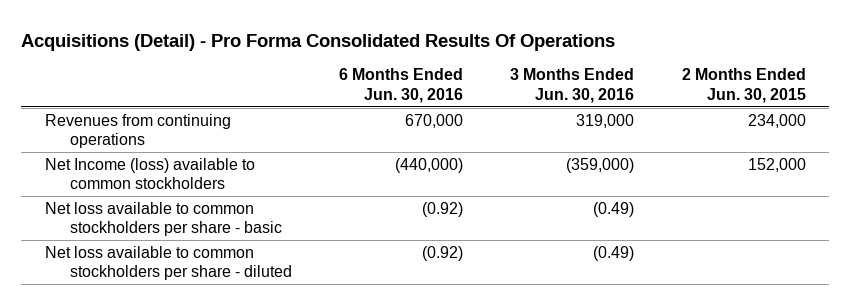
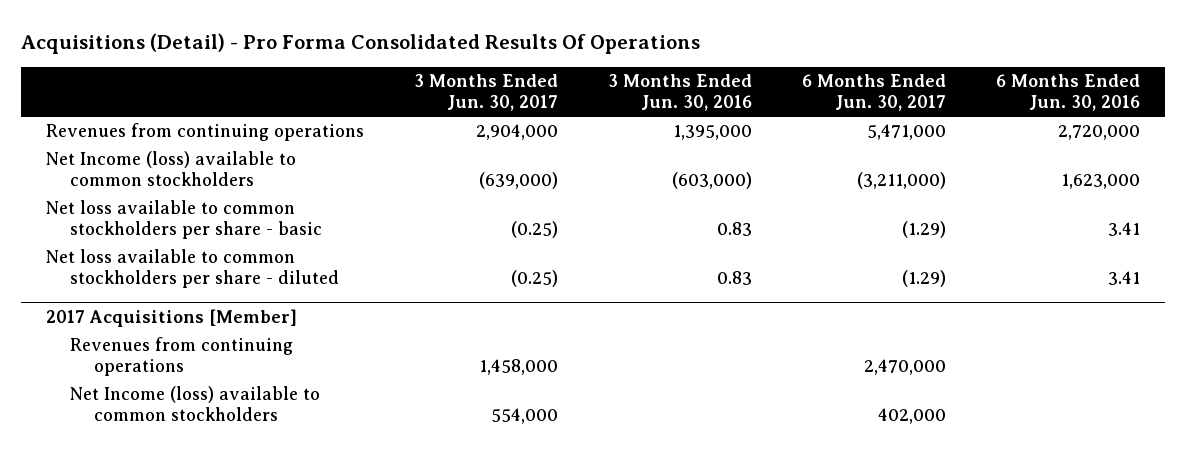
- | 6 Months Ended Jun. 30, 2016 | 3 Months Ended Jun. 30, 2016 | 2 Months Ended Jun. 30, 2015
+ | 3 Months Ended Jun. 30, 2017 | 3 Months Ended Jun. 30, 2016 | 6 Months Ended Jun. 30, 2017 | 6 Months Ended Jun. 30, 2016
- Revenues from continuing operations | 670,000 | 319,000 | 234,000
- Net Income (loss) available to common stockholders | (440,000) | (359,000) | 152,000
- Net loss available to common stockholders per share - basic | (0.92) | (0.49) |
- Net loss available to common stockholders per share - diluted | (0.92) | (0.49) |
+ Revenues from continuing operations | 2,904,000 | 1,395,000 | 5,471,000 | 2,720,000
+ Net Income (loss) available to common stockholders | (639,000) | (603,000) | (3,211,000) | 1,623,000
+ Net loss available to common stockholders per share - basic | (0.25) | 0.83 | (1.29) | 3.41
+ Net loss available to common stockholders per share - diluted | (0.25) | 0.83 | (1.29) | 3.41
+ 2017 Acquisitions [Member]
+ Revenues from continuing operations | 1,458,000 | | 2,470,000 |
+ Net Income (loss) available to common stockholders | 554,000 | | 402,000 |

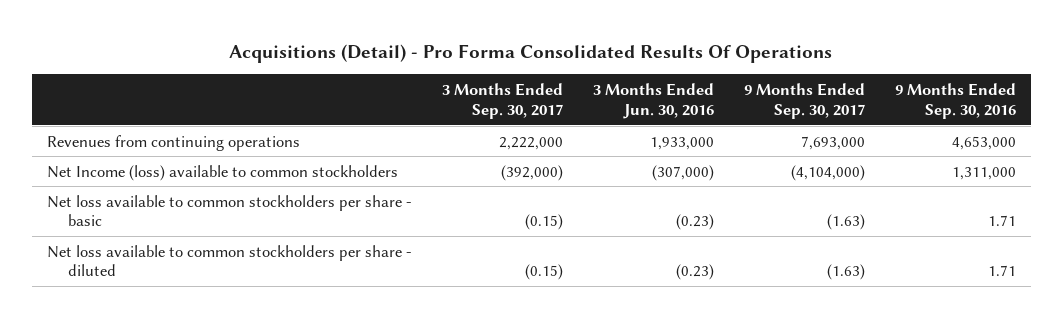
- | 3 Months Ended Jun. 30, 2017 | 3 Months Ended Jun. 30, 2016 | 6 Months Ended Jun. 30, 2017 | 6 Months Ended Jun. 30, 2016
+ | 3 Months Ended Sep. 30, 2017 | 3 Months Ended Jun. 30, 2016 | 9 Months Ended Sep. 30, 2017 | 9 Months Ended Sep. 30, 2016
- Revenues from continuing operations | 2,904,000 | 1,395,000 | 5,471,000 | 2,720,000
- Net Income (loss) available to common stockholders | (639,000) | (603,000) | (3,211,000) | 1,623,000
- Net loss available to common stockholders per share - basic | (0.25) | 0.83 | (1.29) | 3.41
- Net loss available to common stockholders per share - diluted | (0.25) | 0.83 | (1.29) | 3.41
- 2017 Acquisitions [Member]
- Revenues from continuing operations | 1,458,000 | | 2,470,000 |
- Net Income (loss) available to common stockholders | 554,000 | | 402,000 |
+ Revenues from continuing operations | 2,222,000 | 1,933,000 | 7,693,000 | 4,653,000
+ Net Income (loss) available to common stockholders | (392,000) | (307,000) | (4,104,000) | 1,311,000
+ Net loss available to common stockholders per share - basic | (0.15) | (0.23) | (1.63) | 1.71
+ Net loss available to common stockholders per share - diluted | (0.15) | (0.23) | (1.63) | 1.71

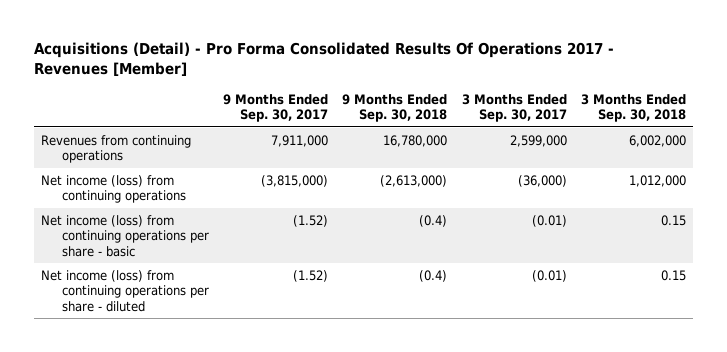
- Acquisitions (Detail) - Pro Forma Consolidated Results Of Operations
+ Acquisitions (Detail) - Pro Forma Consolidated Results Of Operations 2017 - Revenues [Member]
- | 3 Months Ended Sep. 30, 2017 | 3 Months Ended Jun. 30, 2016 | 9 Months Ended Sep. 30, 2017 | 9 Months Ended Sep. 30, 2016
+ | 9 Months Ended Sep. 30, 2017 | 9 Months Ended Sep. 30, 2018 | 3 Months Ended Sep. 30, 2017 | 3 Months Ended Sep. 30, 2018
- Revenues from continuing operations | 2,222,000 | 1,933,000 | 7,693,000 | 4,653,000
- Net Income (loss) available to common stockholders | (392,000) | (307,000) | (4,104,000) | 1,311,000
- Net loss available to common stockholders per share - basic | (0.15) | (0.23) | (1.63) | 1.71
- Net loss available to common stockholders per share - diluted | (0.15) | (0.23) | (1.63) | 1.71
+ Revenues from continuing operations | 7,911,000 | 16,780,000 | 2,599,000 | 6,002,000
+ Net income (loss) from continuing operations | (3,815,000) | (2,613,000) | (36,000) | 1,012,000
+ Net income (loss) from continuing operations per share - basic | (1.52) | (0.4) | (0.01) | 0.15
+ Net income (loss) from continuing operations per share - diluted | (1.52) | (0.4) | (0.01) | 0.15

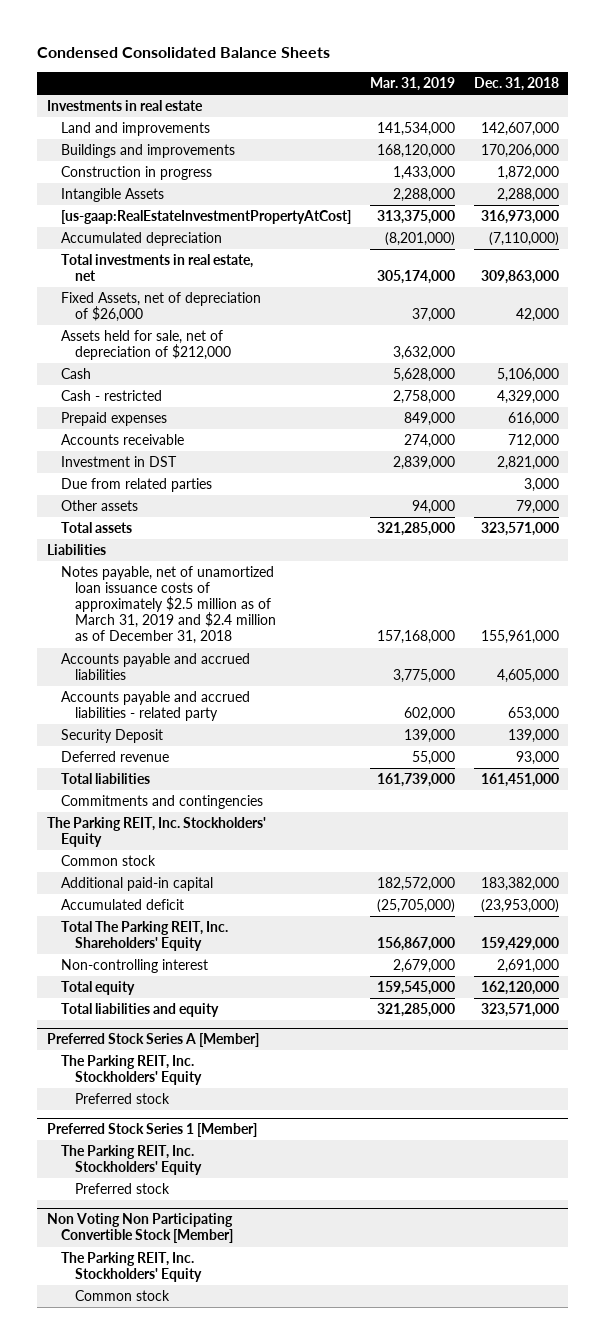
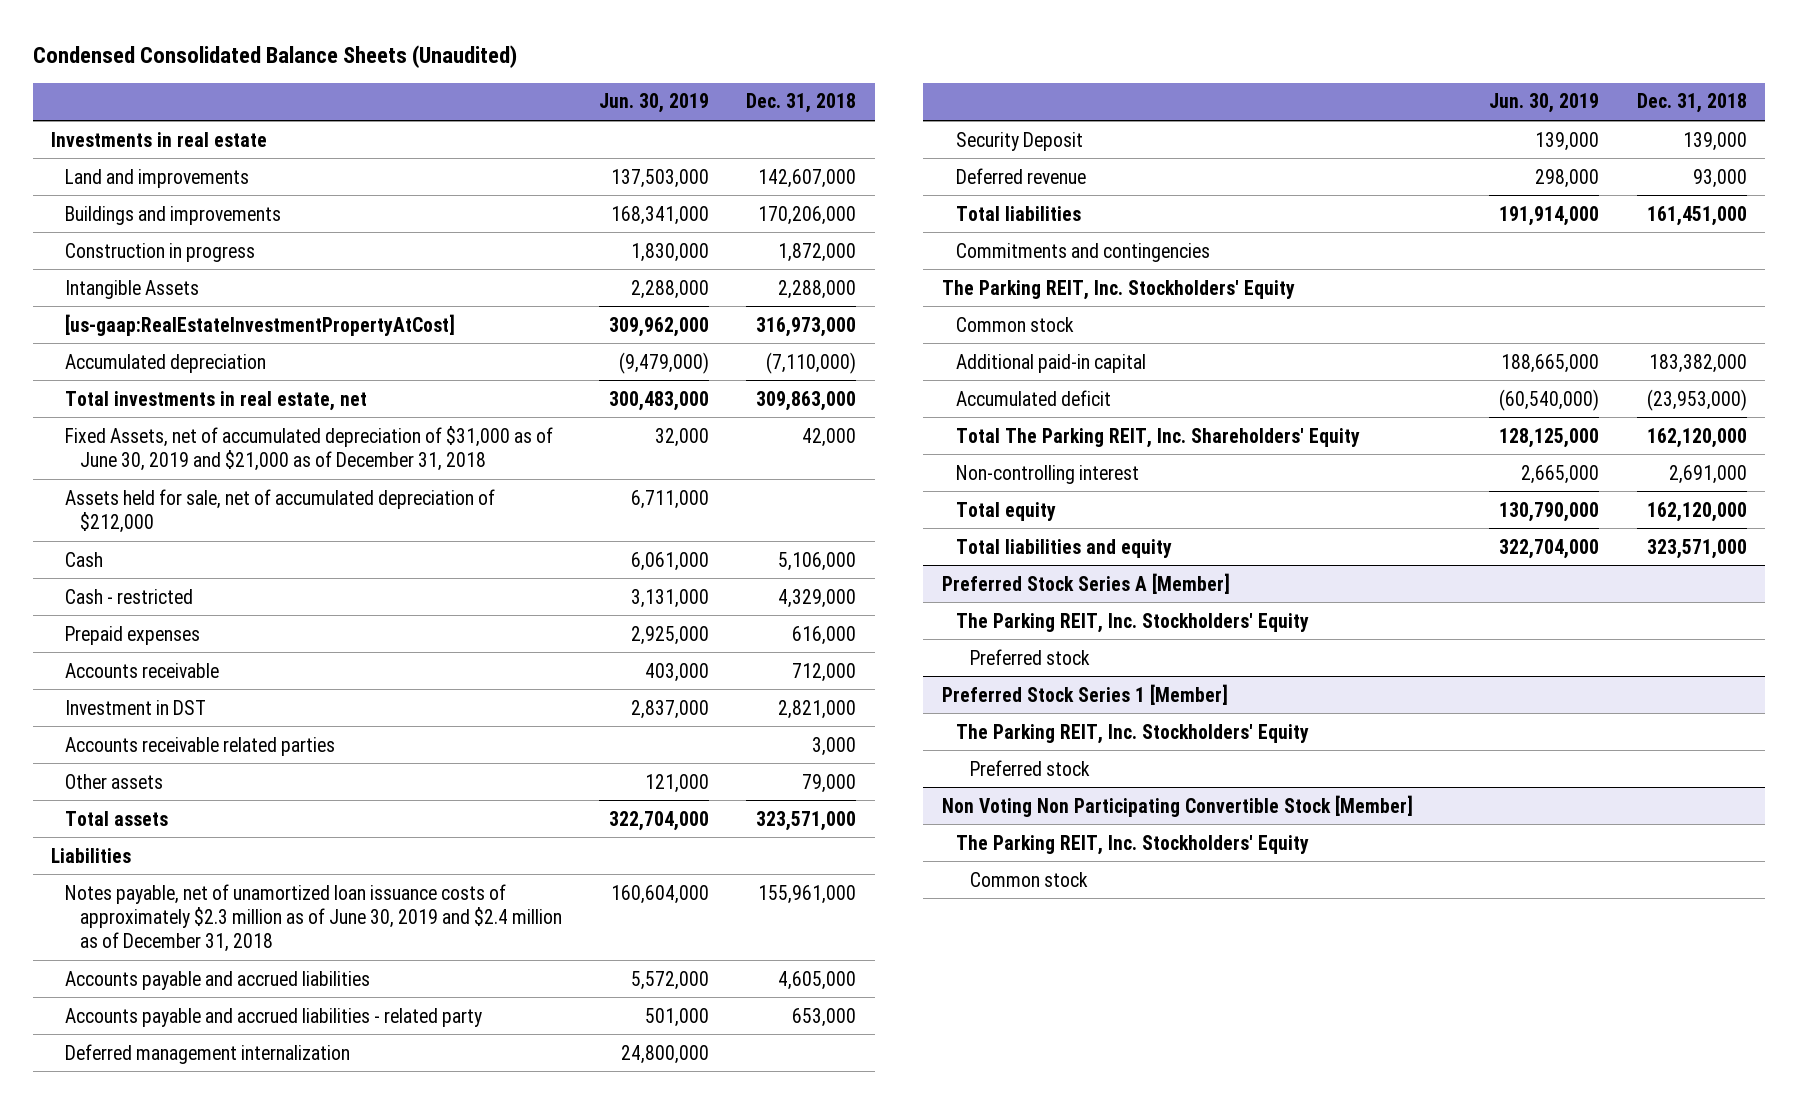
- Condensed Consolidated Balance Sheets
+ Condensed Consolidated Balance Sheets (Unaudited)
- | Mar. 31, 2019 | Dec. 31, 2018
+ | Jun. 30, 2019 | Dec. 31, 2018
- Fixed Assets, net of depreciation of $26,000 | 37,000 | 42,000
- Assets held for sale, net of depreciation of $212,000 | 3,632,000 |
+ Fixed Assets, net of accumulated depreciation of $31,000 as of June 30, 2019 and $21,000 as of December 31, 2018 | 32,000 | 42,000
+ Assets held for sale, net of accumulated depreciation of $212,000 | 6,711,000 |
- Due from related parties | | 3,000
+ Accounts receivable related parties | | 3,000
- Notes payable, net of unamortized loan issuance costs of approximately $2.5 million as of March 31, 2019 and $2.4 million as of December 31, 2018 | 157,168,000 | 155,961,000
+ Notes payable, net of unamortized loan issuance costs of approximately $2.3 million as of June 30, 2019 and $2.4 million as of December 31, 2018 | 160,604,000 | 155,961,000
+ Deferred management internalization | 24,800,000 |
- Total The Parking REIT, Inc. Shareholders' Equity | 156,867,000 | 159,429,000
+ Total The Parking REIT, Inc. Shareholders' Equity | 128,125,000 | 162,120,000

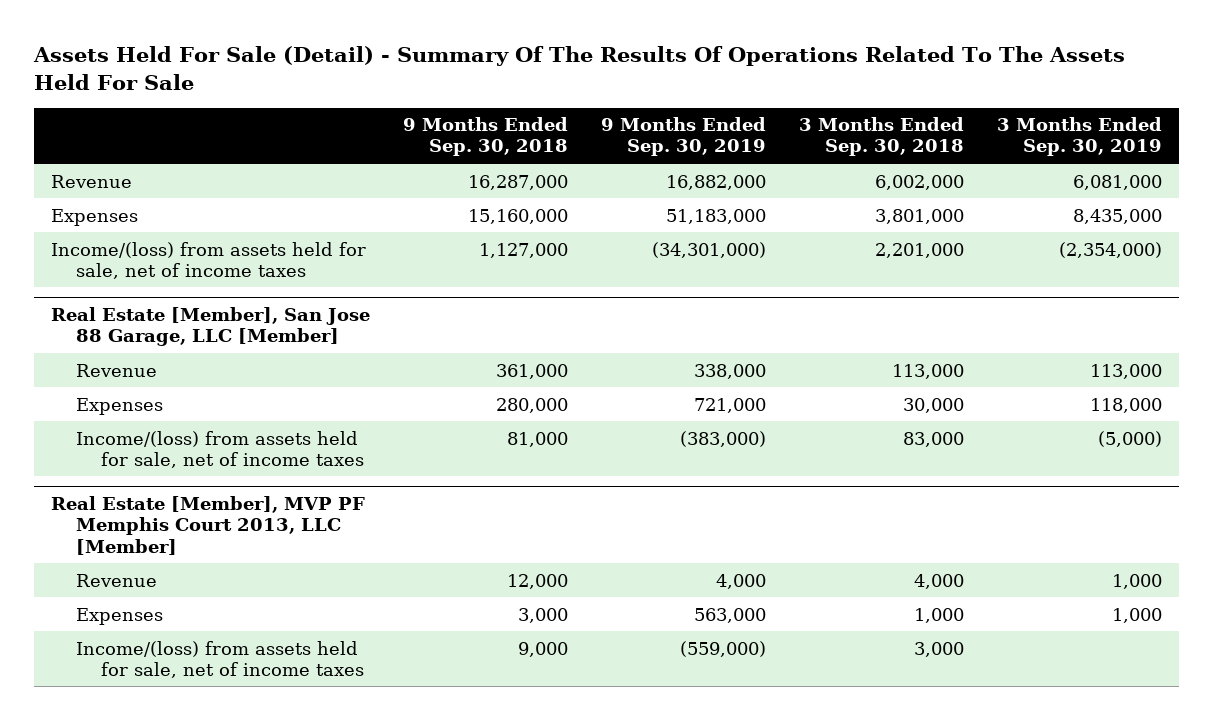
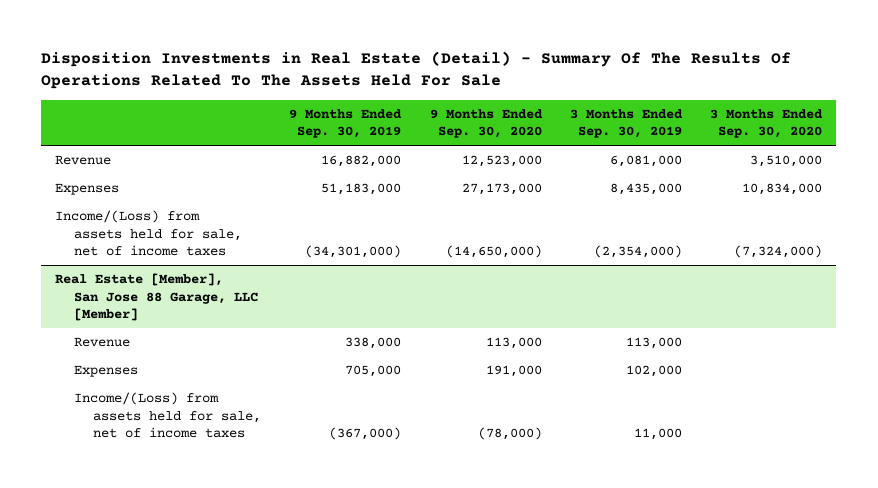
- Assets Held For Sale (Detail) - Summary Of The Results Of Operations Related To The Assets Held For Sale
+ Disposition Investments in Real Estate (Detail) - Summary Of The Results Of Operations Related To The Assets Held For Sale
- | 9 Months Ended Sep. 30, 2018 | 9 Months Ended Sep. 30, 2019 | 3 Months Ended Sep. 30, 2018 | 3 Months Ended Sep. 30, 2019
+ | 9 Months Ended Sep. 30, 2019 | 9 Months Ended Sep. 30, 2020 | 3 Months Ended Sep. 30, 2019 | 3 Months Ended Sep. 30, 2020
- Income/(loss) from assets held for sale, net of income taxes | 1,127,000 | (34,301,000) | 2,201,000 | (2,354,000)
+ Income/(Loss) from assets held for sale, net of income taxes | (34,301,000) | (14,650,000) | (2,354,000) | (7,324,000)
@ Real Estate [Member], San Jose 88 Garage, LLC [Member]
- Expenses | 280,000 | 721,000 | 30,000 | 118,000
- Income/(loss) from assets held for sale, net of income taxes | 81,000 | (383,000) | 83,000 | (5,000)
- Real Estate [Member], MVP PF Memphis Court 2013, LLC [Member]
- Revenue | 12,000 | 4,000 | 4,000 | 1,000
- Expenses | 3,000 | 563,000 | 1,000 | 1,000
- Income/(loss) from assets held for sale, net of income taxes | 9,000 | (559,000) | 3,000 |
@ Real Estate [Member], San Jose 88 Garage, LLC [Member]
+ Expenses | 705,000 | 191,000 | 102,000 |
+ Income/(Loss) from assets held for sale, net of income taxes | (367,000) | (78,000) | 11,000 |

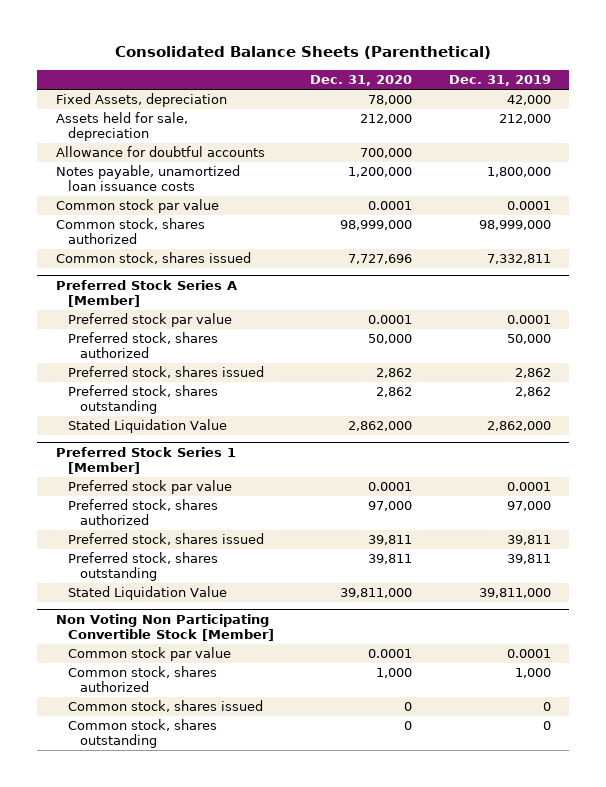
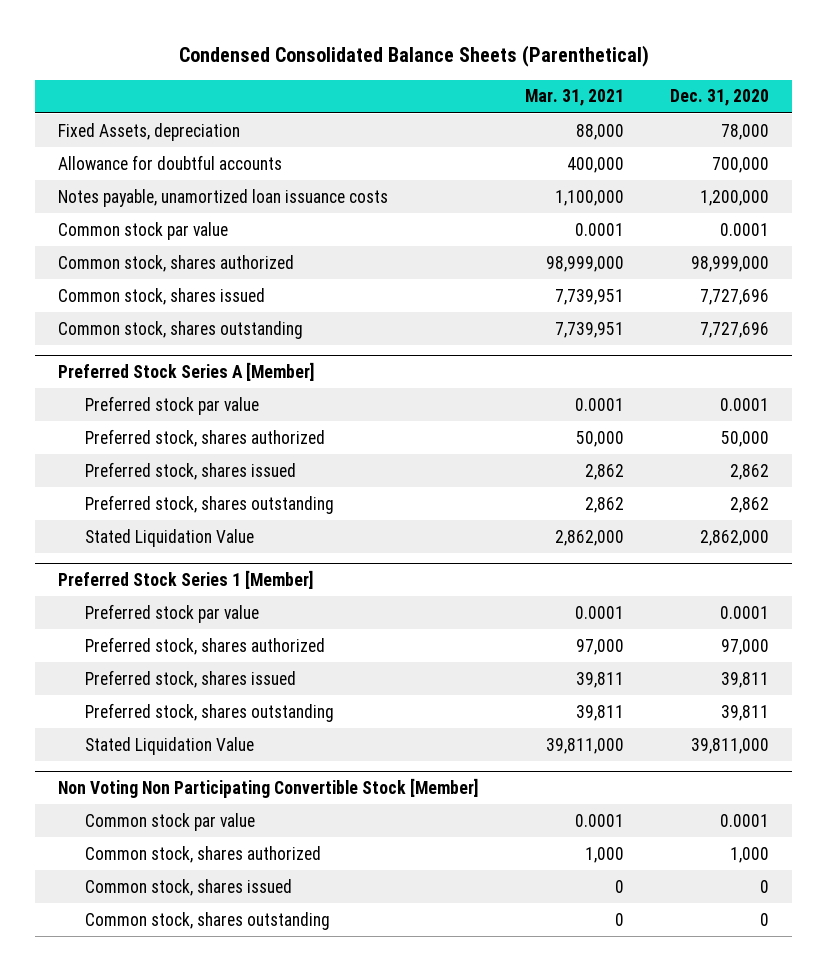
- Consolidated Balance Sheets (Parenthetical)
+ Condensed Consolidated Balance Sheets (Parenthetical)
- | Dec. 31, 2020 | Dec. 31, 2019
+ | Mar. 31, 2021 | Dec. 31, 2020
- Assets held for sale, depreciation | 212,000 | 212,000
+ Common stock, shares outstanding | 7,739,951 | 7,727,696

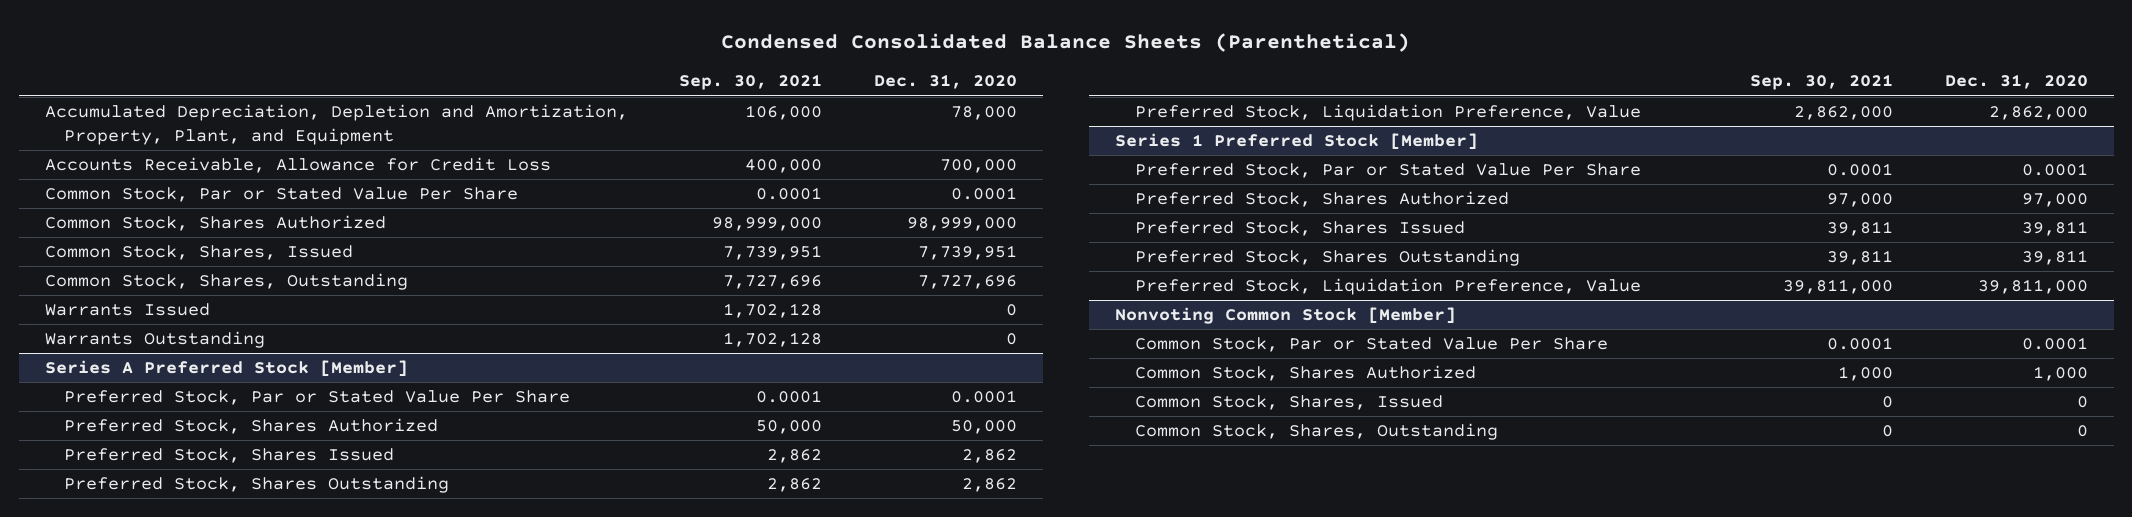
- | Mar. 31, 2021 | Dec. 31, 2020
+ | Sep. 30, 2021 | Dec. 31, 2020
- Fixed Assets, depreciation | 88,000 | 78,000
- Allowance for doubtful accounts | 400,000 | 700,000
- Notes payable, unamortized loan issuance costs | 1,100,000 | 1,200,000
- Common stock par value | 0.0001 | 0.0001
- Common stock, shares authorized | 98,999,000 | 98,999,000
- Common stock, shares issued | 7,739,951 | 7,727,696
- Common stock, shares outstanding | 7,739,951 | 7,727,696
- Preferred Stock Series A [Member]
- Preferred stock par value | 0.0001 | 0.0001
- Preferred stock, shares authorized | 50,000 | 50,000
- Preferred stock, shares issued | 2,862 | 2,862
- Preferred stock, shares outstanding | 2,862 | 2,862
- Stated Liquidation Value | 2,862,000 | 2,862,000
- Preferred Stock Series 1 [Member]
- Preferred stock par value | 0.0001 | 0.0001
- Preferred stock, shares authorized | 97,000 | 97,000
- Preferred stock, shares issued | 39,811 | 39,811
- Preferred stock, shares outstanding | 39,811 | 39,811
- Stated Liquidation Value | 39,811,000 | 39,811,000
- Non Voting Non Participating Convertible Stock [Member]
- Common stock par value | 0.0001 | 0.0001
- Common stock, shares authorized | 1,000 | 1,000
- Common stock, shares issued | 0 | 0
- Common stock, shares outstanding | 0 | 0
+ Accumulated Depreciation, Depletion and Amortization, Property, Plant, and Equipment | 106,000 | 78,000
+ Accounts Receivable, Allowance for Credit Loss | 400,000 | 700,000
+ Common Stock, Par or Stated Value Per Share | 0.0001 | 0.0001
+ Common Stock, Shares Authorized | 98,999,000 | 98,999,000
+ Common Stock, Shares, Issued | 7,739,951 | 7,739,951
+ Common Stock, Shares, Outstanding | 7,727,696 | 7,727,696
+ Warrants Issued | 1,702,128 | 0
+ Warrants Outstanding | 1,702,128 | 0
+ Series A Preferred Stock [Member]
+ Preferred Stock, Par or Stated Value Per Share | 0.0001 | 0.0001
+ Preferred Stock, Shares Authorized | 50,000 | 50,000
+ Preferred Stock, Shares Issued | 2,862 | 2,862
+ Preferred Stock, Shares Outstanding | 2,862 | 2,862
+ Preferred Stock, Liquidation Preference, Value | 2,862,000 | 2,862,000
+ Series 1 Preferred Stock [Member]
+ Preferred Stock, Par or Stated Value Per Share | 0.0001 | 0.0001
+ Preferred Stock, Shares Authorized | 97,000 | 97,000
+ Preferred Stock, Shares Issued | 39,811 | 39,811
+ Preferred Stock, Shares Outstanding | 39,811 | 39,811
+ Preferred Stock, Liquidation Preference, Value | 39,811,000 | 39,811,000
+ Nonvoting Common Stock [Member]
+ Common Stock, Par or Stated Value Per Share | 0.0001 | 0.0001
+ Common Stock, Shares Authorized | 1,000 | 1,000
+ Common Stock, Shares, Issued | 0 | 0
+ Common Stock, Shares, Outstanding | 0 | 0

